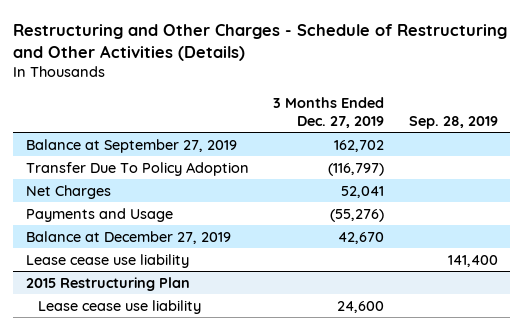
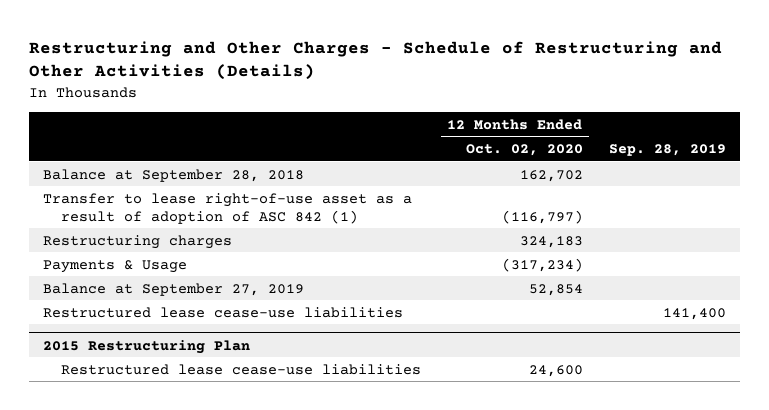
- | 3 Months Ended Dec. 27, 2019 | Sep. 28, 2019
+ | 12 Months Ended Oct. 02, 2020 | Sep. 28, 2019
+ Balance at September 28, 2018 | 162,702 |
+ Transfer to lease right-of-use asset as a result of adoption of ASC 842 (1) | (116,797) |
+ Restructuring charges | 324,183 |
+ Payments & Usage | (317,234) |
- Transfer Due To Policy Adoption | (116,797) |
- Net Charges | 52,041 |
- Payments and Usage | (55,276) |
- Balance at December 27, 2019 | 42,670 |
- Lease cease use liability | | 141,400
+ Restructured lease cease-use liabilities | | 141,400
@ 2015 Restructuring Plan
- Lease cease use liability | 24,600 |
+ Restructured lease cease-use liabilities | 24,600 |

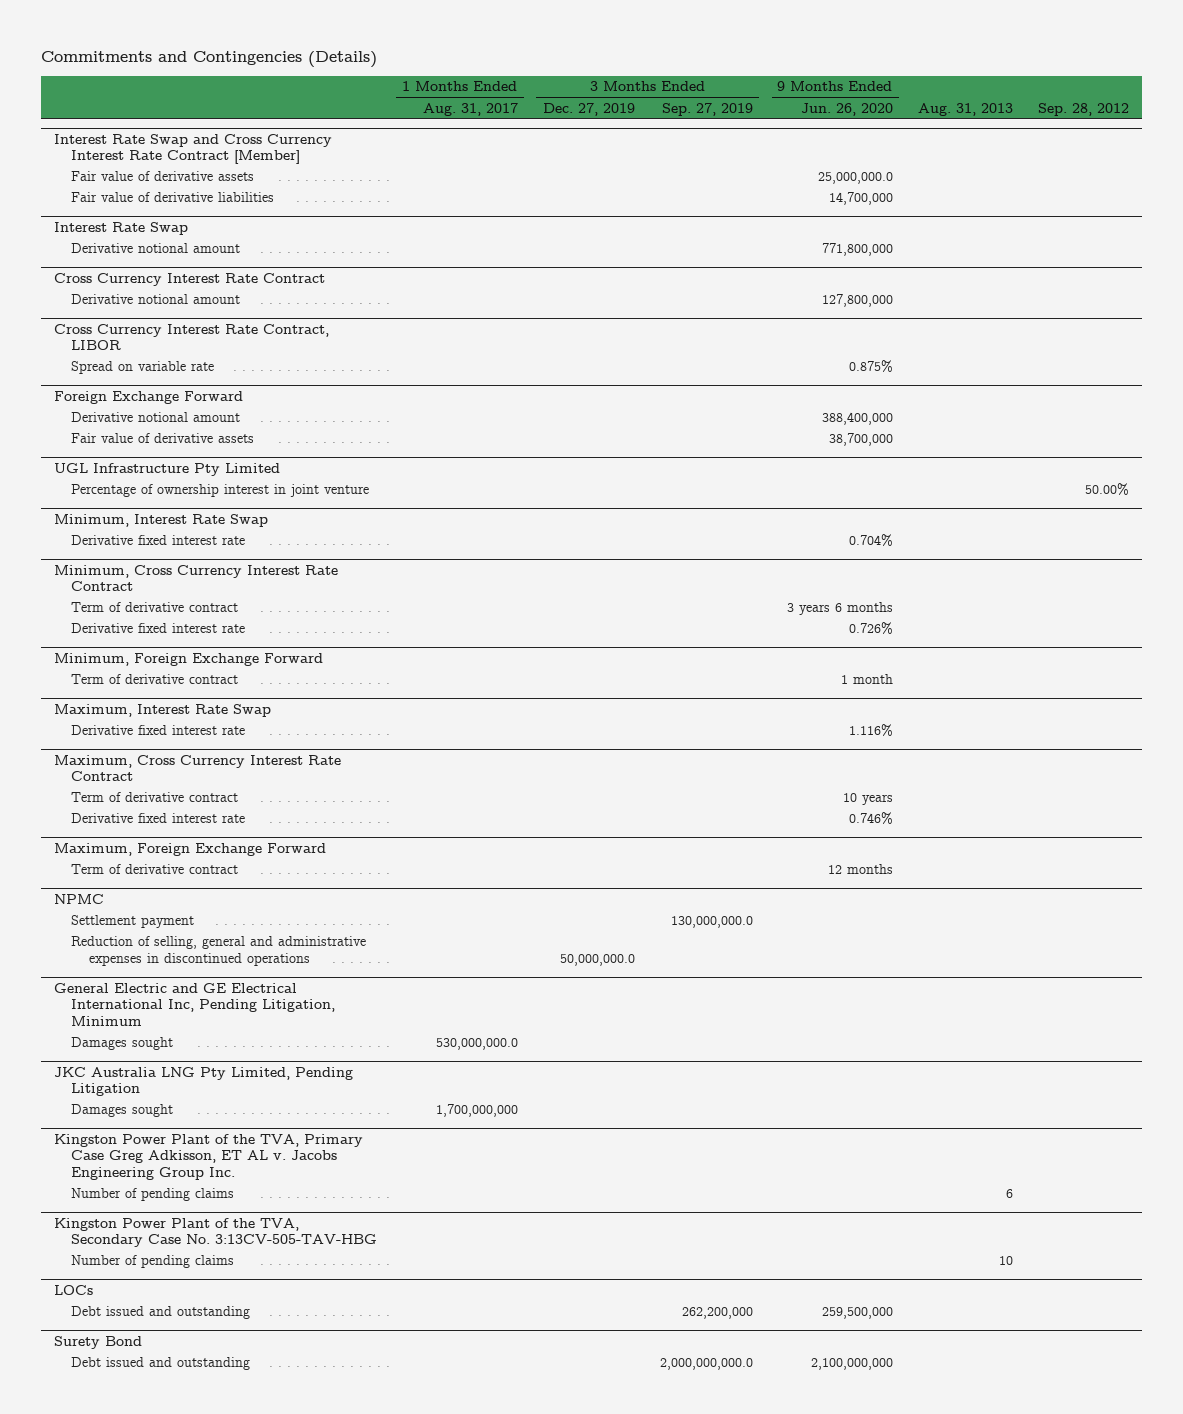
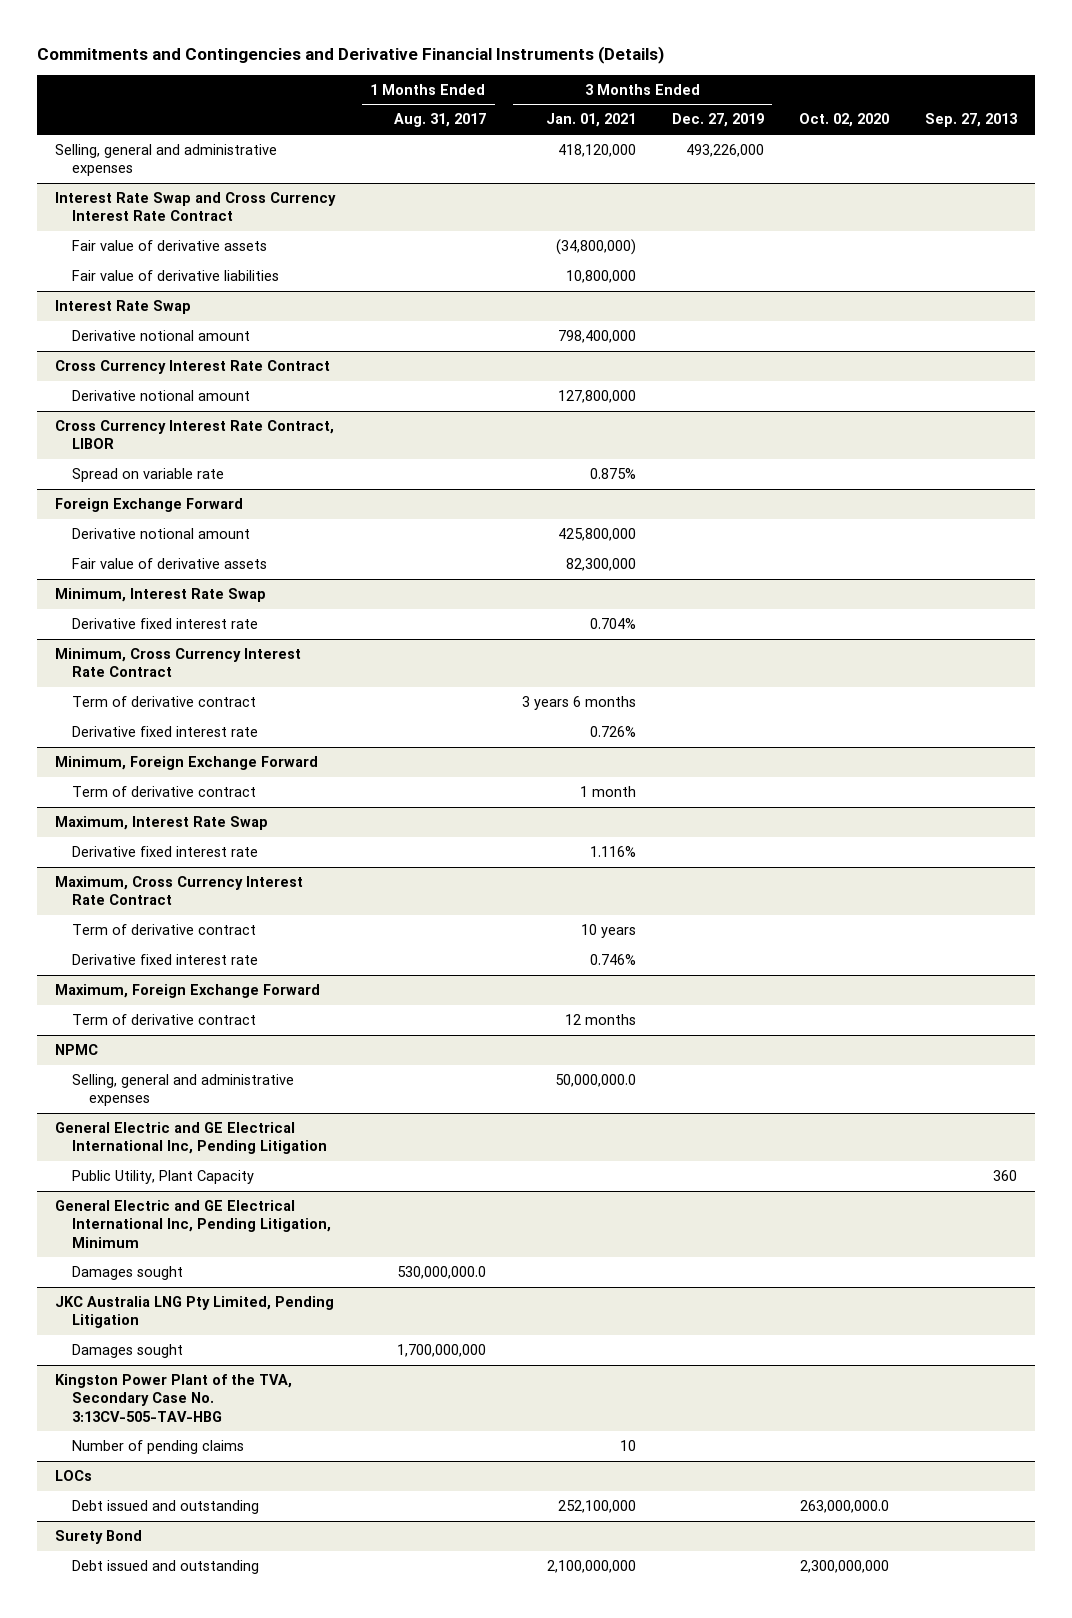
- Commitments and Contingencies (Details)
+ Commitments and Contingencies and Derivative Financial Instruments (Details)
- | 1 Months Ended Aug. 31, 2017 | 3 Months Ended Dec. 27, 2019 | 3 Months Ended Sep. 27, 2019 | 9 Months Ended Jun. 26, 2020 | Aug. 31, 2013 | Sep. 28, 2012
+ | 1 Months Ended Aug. 31, 2017 | 3 Months Ended Jan. 01, 2021 | 3 Months Ended Dec. 27, 2019 | Oct. 02, 2020 | Sep. 27, 2013
- Interest Rate Swap and Cross Currency Interest Rate Contract [Member]
+ Selling, general and administrative expenses | | 418,120,000 | 493,226,000 | |
+ Interest Rate Swap and Cross Currency Interest Rate Contract
- UGL Infrastructure Pty Limited
- Percentage of ownership interest in joint venture | | | | | | 50.00%
@ NPMC
- Settlement payment | | | 130,000,000.0 | | |
- Reduction of selling, general and administrative expenses in discontinued operations | | 50,000,000.0 | | | |
+ Selling, general and administrative expenses | | 50,000,000.0 | | |
+ General Electric and GE Electrical International Inc, Pending Litigation
+ Public Utility, Plant Capacity | | | | | 360
- Kingston Power Plant of the TVA, Primary Case Greg Adkisson, ET AL v. Jacobs Engineering Group Inc.
- Number of pending claims | | | | | 6 |

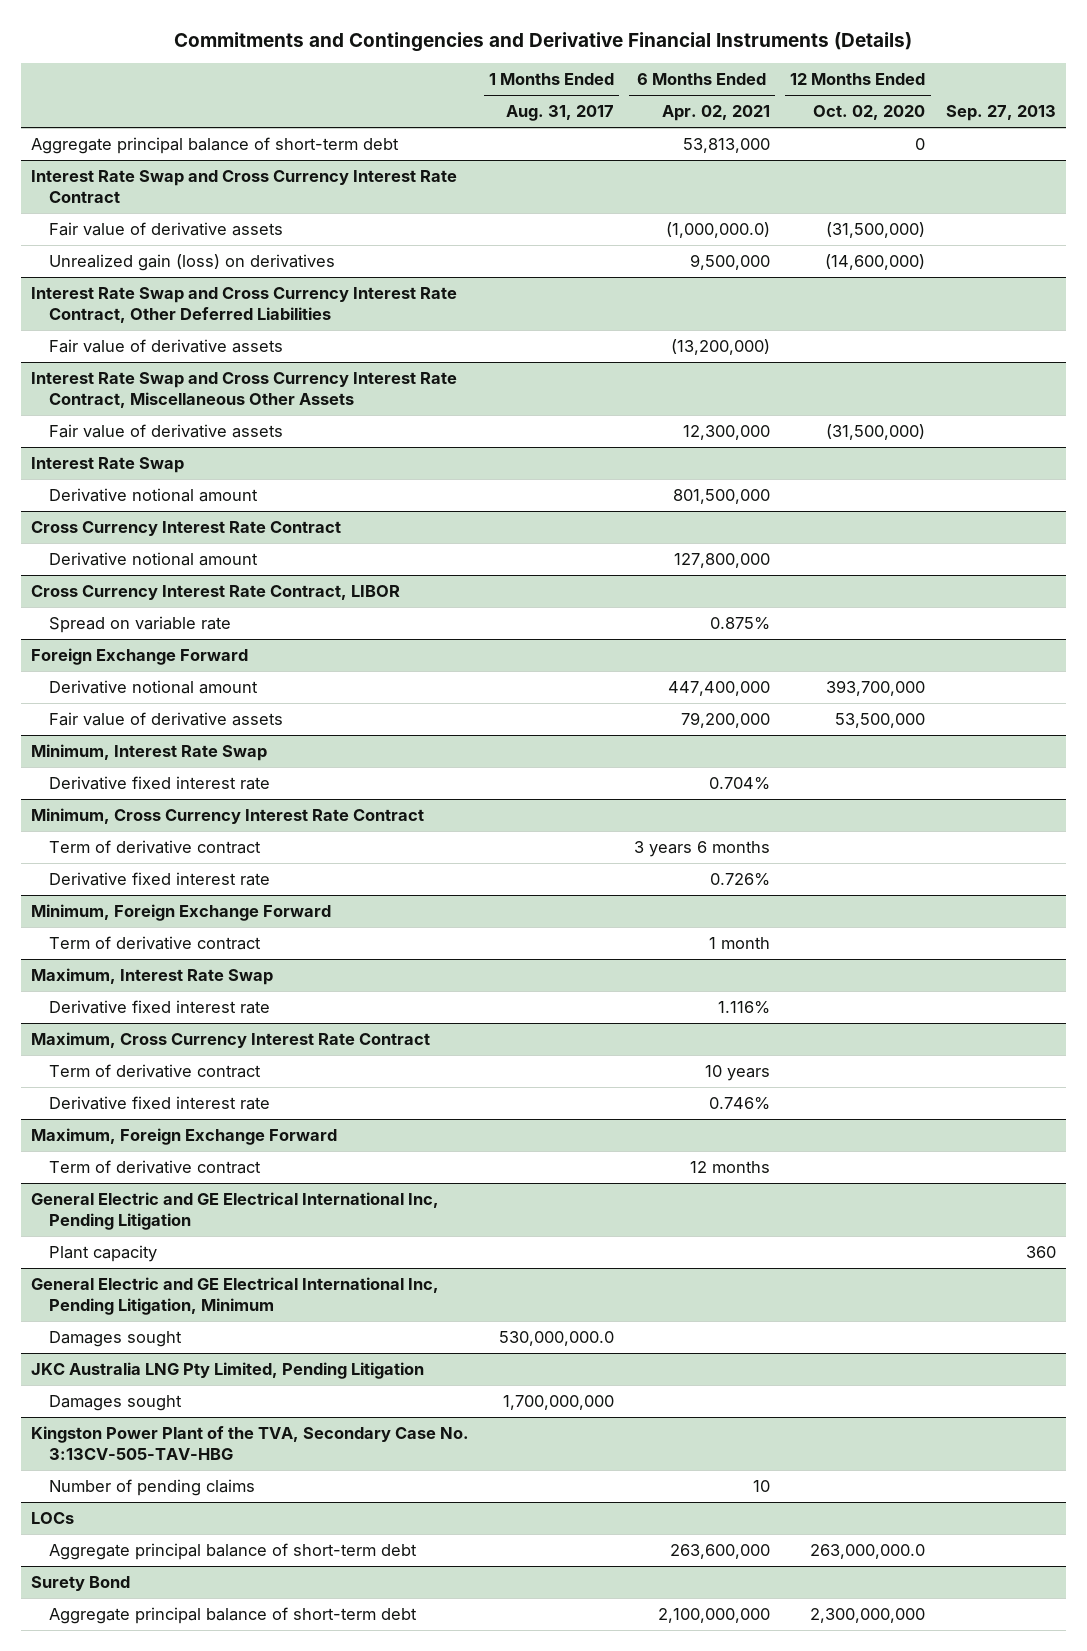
- | 1 Months Ended Aug. 31, 2017 | 3 Months Ended Jan. 01, 2021 | 3 Months Ended Dec. 27, 2019 | Oct. 02, 2020 | Sep. 27, 2013
+ | 1 Months Ended Aug. 31, 2017 | 6 Months Ended Apr. 02, 2021 | 12 Months Ended Oct. 02, 2020 | Sep. 27, 2013
- Selling, general and administrative expenses | | 418,120,000 | 493,226,000 | |
+ Aggregate principal balance of short-term debt | | 53,813,000 | 0 |
@ Interest Rate Swap and Cross Currency Interest Rate Contract
- Fair value of derivative liabilities | | 10,800,000 | | |
+ Unrealized gain (loss) on derivatives | | 9,500,000 | (14,600,000) |
+ Interest Rate Swap and Cross Currency Interest Rate Contract, Other Deferred Liabilities
+ Fair value of derivative assets | | (13,200,000) | |
+ Interest Rate Swap and Cross Currency Interest Rate Contract, Miscellaneous Other Assets
+ Fair value of derivative assets | | 12,300,000 | (31,500,000) |
- NPMC
- Selling, general and administrative expenses | | 50,000,000.0 | | |
@ General Electric and GE Electrical International Inc, Pending Litigation
- Public Utility, Plant Capacity | | | | | 360
+ Plant capacity | | | | 360
@ LOCs
- Debt issued and outstanding | | 252,100,000 | | 263,000,000.0 |
+ Aggregate principal balance of short-term debt | | 263,600,000 | 263,000,000.0 |
@ Surety Bond
- Debt issued and outstanding | | 2,100,000,000 | | 2,300,000,000 |
+ Aggregate principal balance of short-term debt | | 2,100,000,000 | 2,300,000,000 |

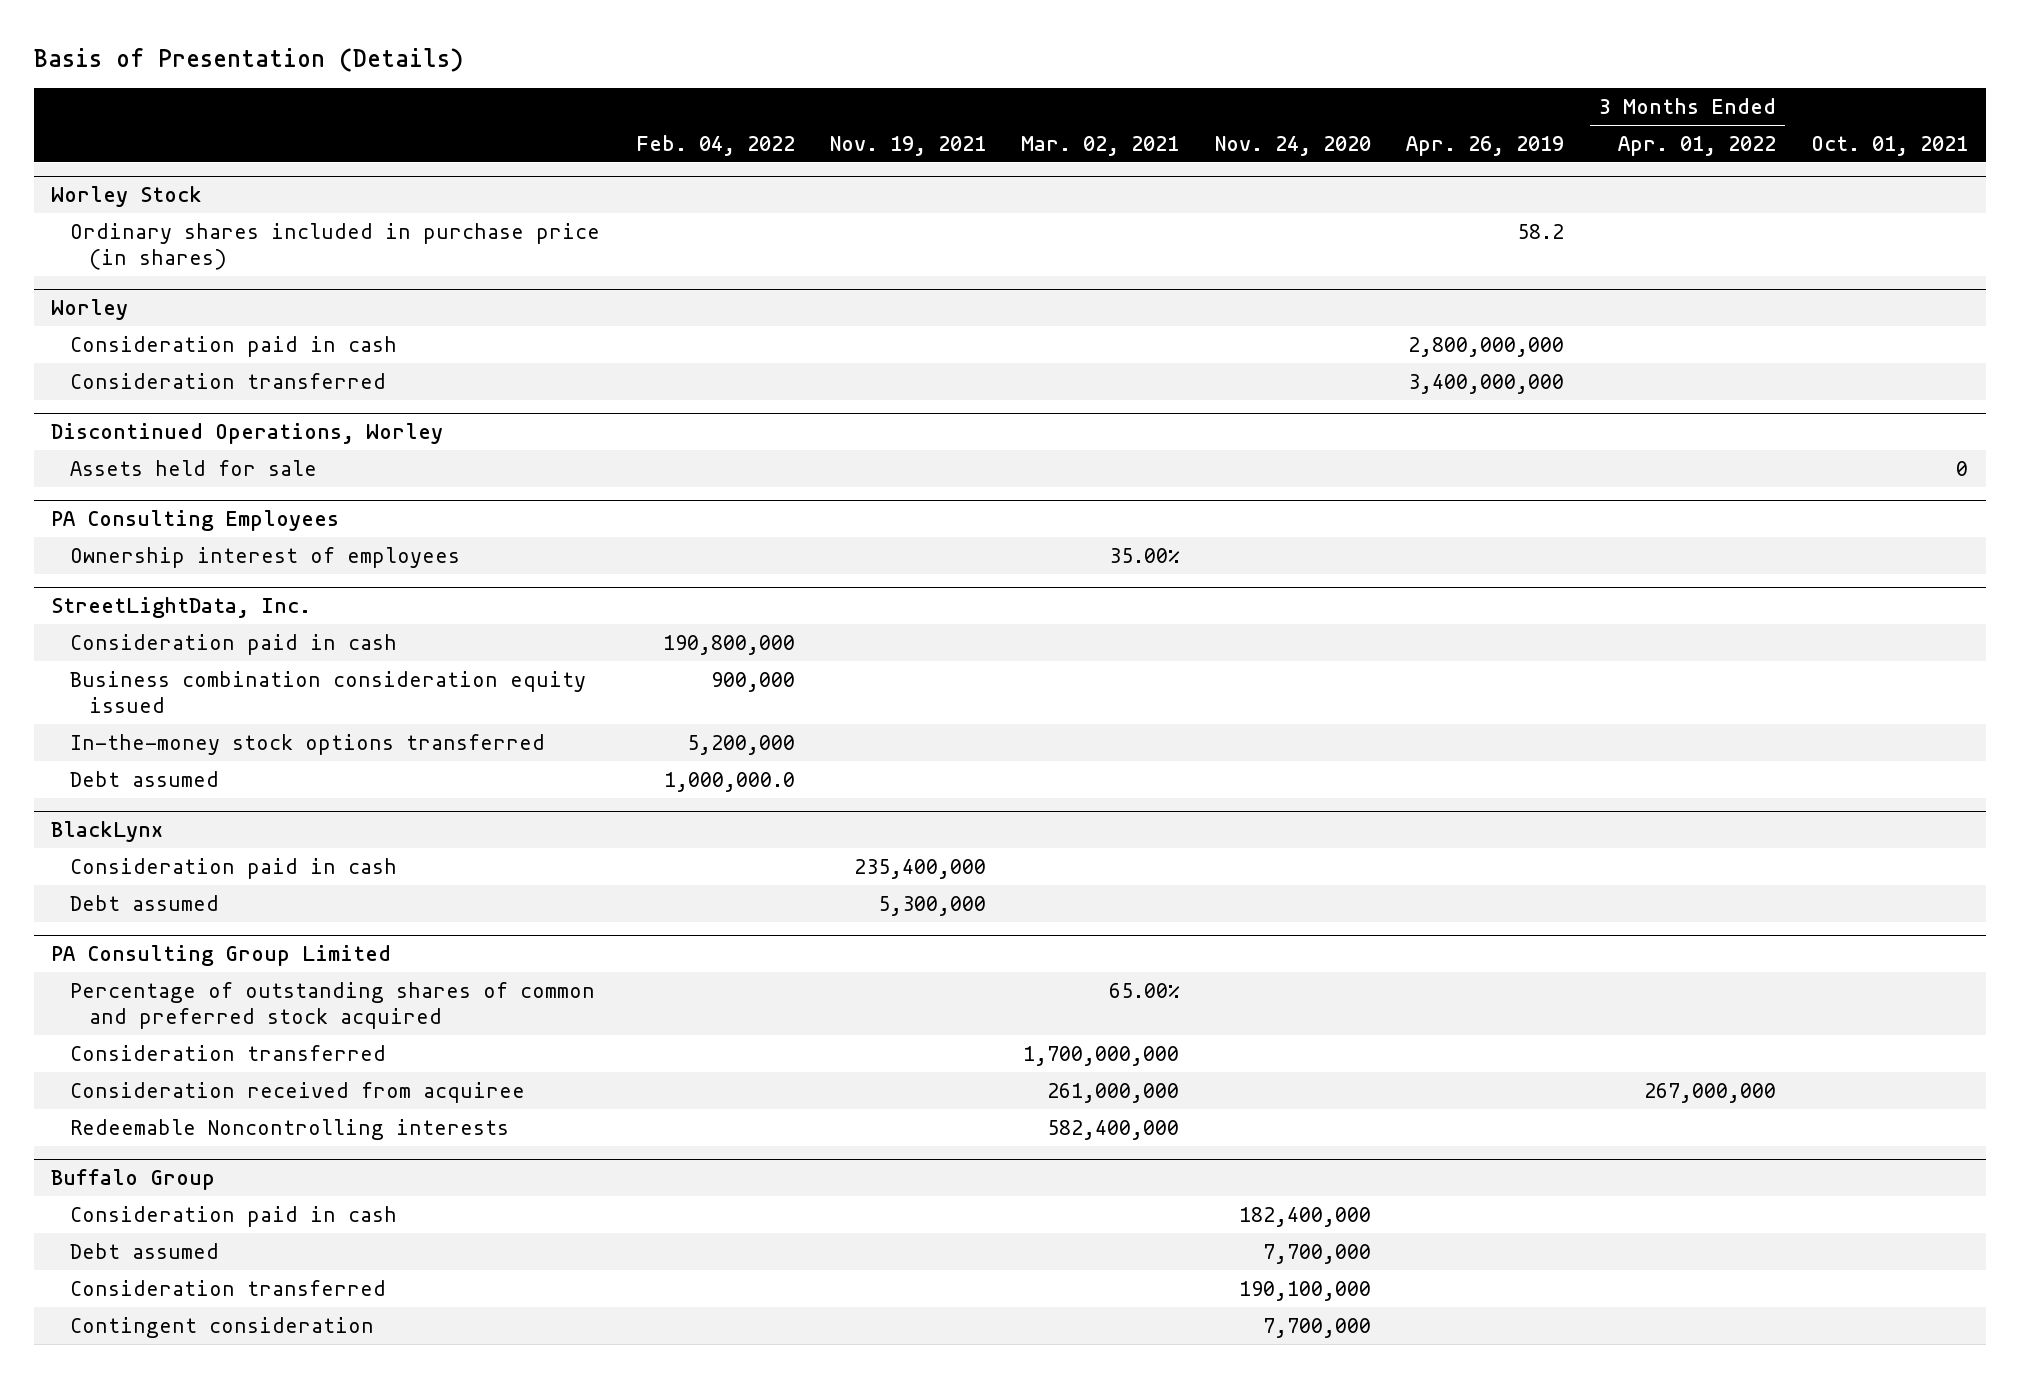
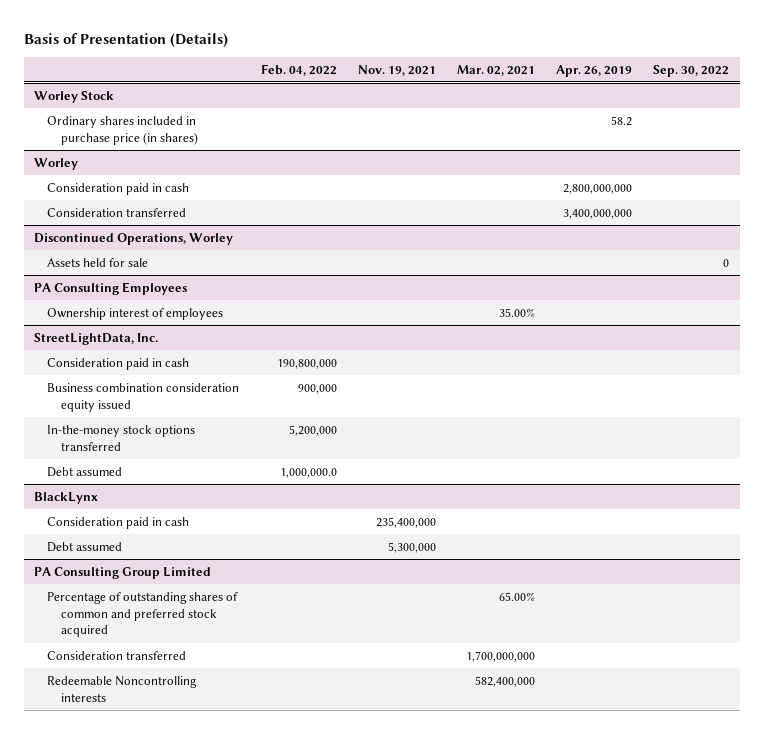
- | Feb. 04, 2022 | Nov. 19, 2021 | Mar. 02, 2021 | Nov. 24, 2020 | Apr. 26, 2019 | 3 Months Ended Apr. 01, 2022 | Oct. 01, 2021
+ | Feb. 04, 2022 | Nov. 19, 2021 | Mar. 02, 2021 | Apr. 26, 2019 | Sep. 30, 2022
@ PA Consulting Group Limited
- Consideration received from acquiree | | | 261,000,000 | | | 267,000,000 |
- Buffalo Group
- Consideration paid in cash | | | | 182,400,000 | | |
- Debt assumed | | | | 7,700,000 | | |
- Consideration transferred | | | | 190,100,000 | | |
- Contingent consideration | | | | 7,700,000 | | |

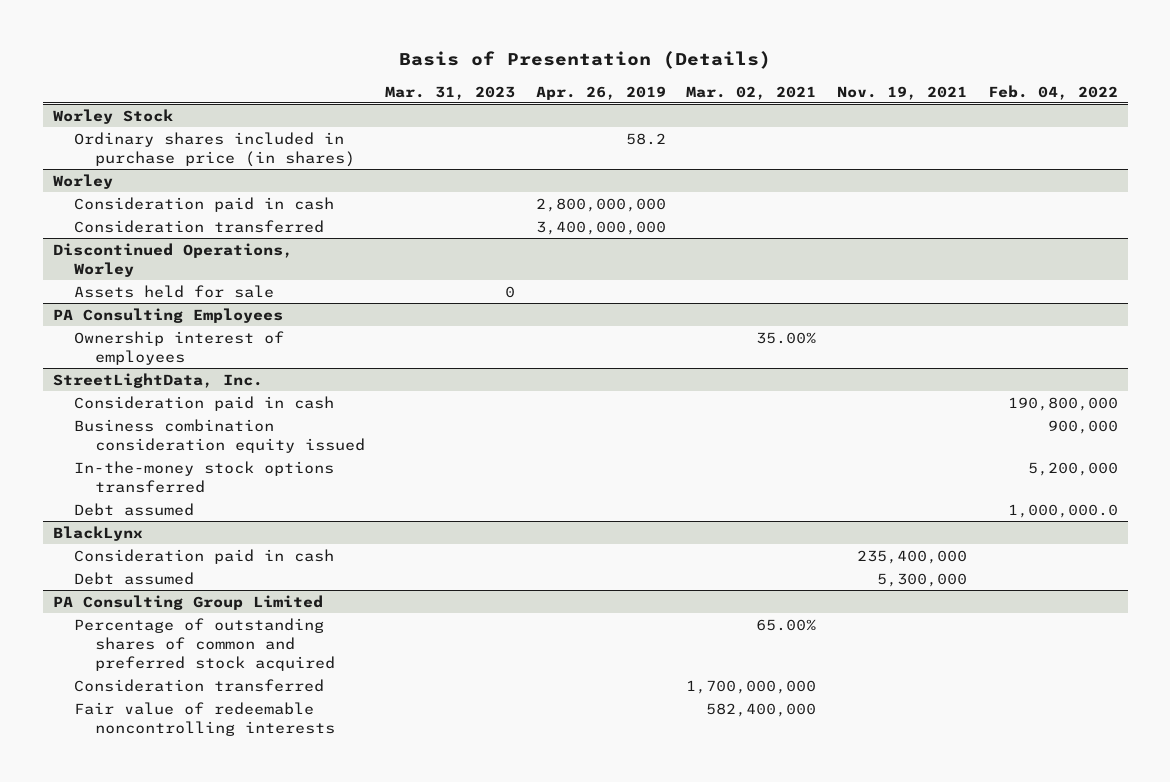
- | Feb. 04, 2022 | Nov. 19, 2021 | Mar. 02, 2021 | Apr. 26, 2019 | Sep. 30, 2022
+ | Mar. 31, 2023 | Apr. 26, 2019 | Mar. 02, 2021 | Nov. 19, 2021 | Feb. 04, 2022
@ PA Consulting Group Limited
- Redeemable Noncontrolling interests | | | 582,400,000 | |
+ Fair value of redeemable noncontrolling interests | | | 582,400,000 | |

